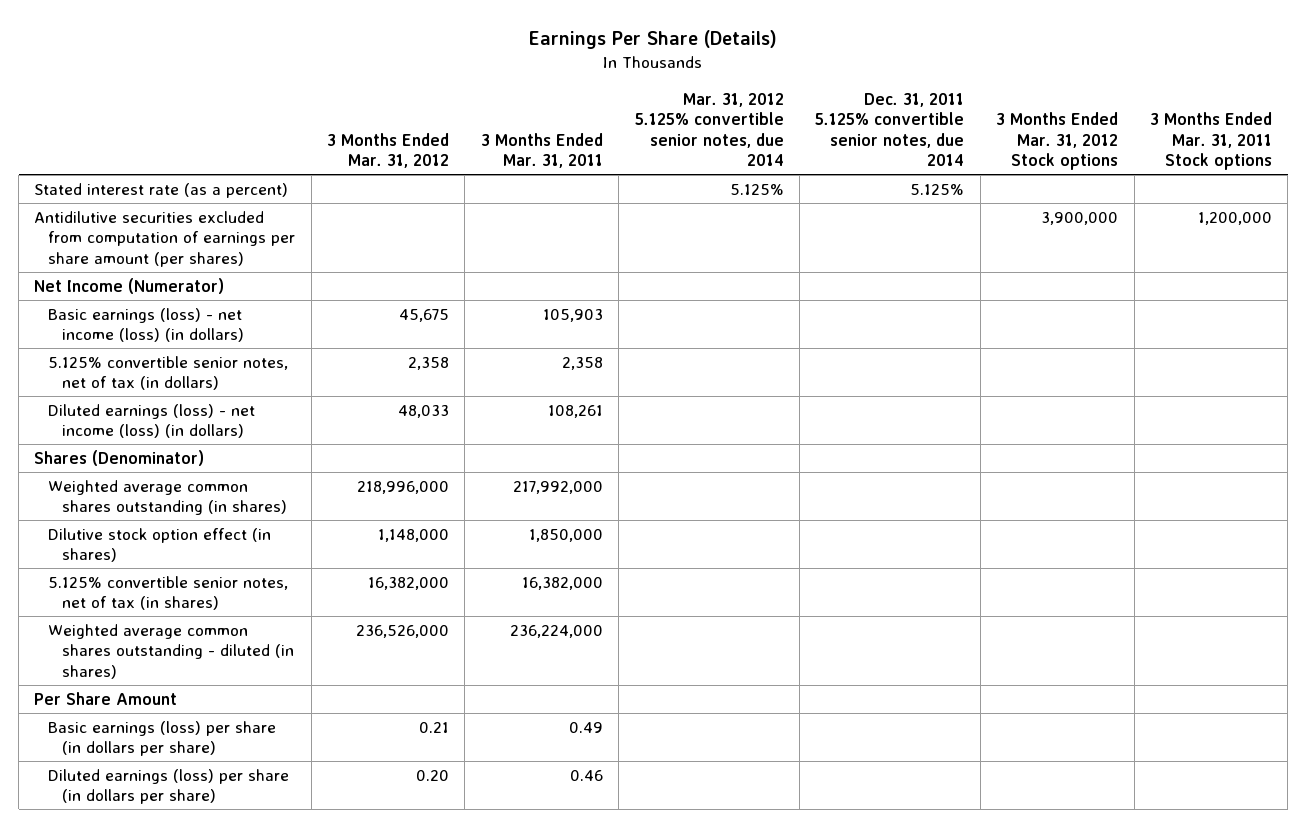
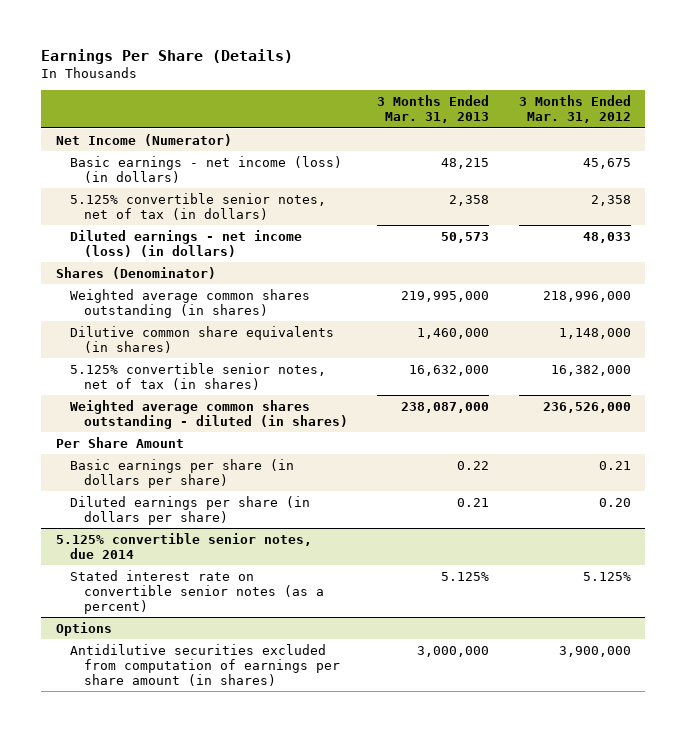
- | 3 Months Ended Mar. 31, 2012 | 3 Months Ended Mar. 31, 2011 | Mar. 31, 2012 5.125% convertible senior notes, due 2014 | Dec. 31, 2011 5.125% convertible senior notes, due 2014 | 3 Months Ended Mar. 31, 2012 Stock options | 3 Months Ended Mar. 31, 2011 Stock options
+ | 3 Months Ended Mar. 31, 2013 | 3 Months Ended Mar. 31, 2012
- Stated interest rate (as a percent) | | | 5.125% | 5.125% | |
- Antidilutive securities excluded from computation of earnings per share amount (per shares) | | | | | 3,900,000 | 1,200,000
- Basic earnings (loss) - net income (loss) (in dollars) | 45,675 | 105,903 | | | |
+ Basic earnings - net income (loss) (in dollars) | 48,215 | 45,675
- Diluted earnings (loss) - net income (loss) (in dollars) | 48,033 | 108,261 | | | |
+ Diluted earnings - net income (loss) (in dollars) | 50,573 | 48,033
- Dilutive stock option effect (in shares) | 1,148,000 | 1,850,000 | | | |
+ Dilutive common share equivalents (in shares) | 1,460,000 | 1,148,000
- Basic earnings (loss) per share (in dollars per share) | 0.21 | 0.49 | | | |
- Diluted earnings (loss) per share (in dollars per share) | 0.20 | 0.46 | | | |
+ Basic earnings per share (in dollars per share) | 0.22 | 0.21
+ Diluted earnings per share (in dollars per share) | 0.21 | 0.20
+ 5.125% convertible senior notes, due 2014
+ Stated interest rate on convertible senior notes (as a percent) | 5.125% | 5.125%
+ Options
+ Antidilutive securities excluded from computation of earnings per share amount (in shares) | 3,000,000 | 3,900,000

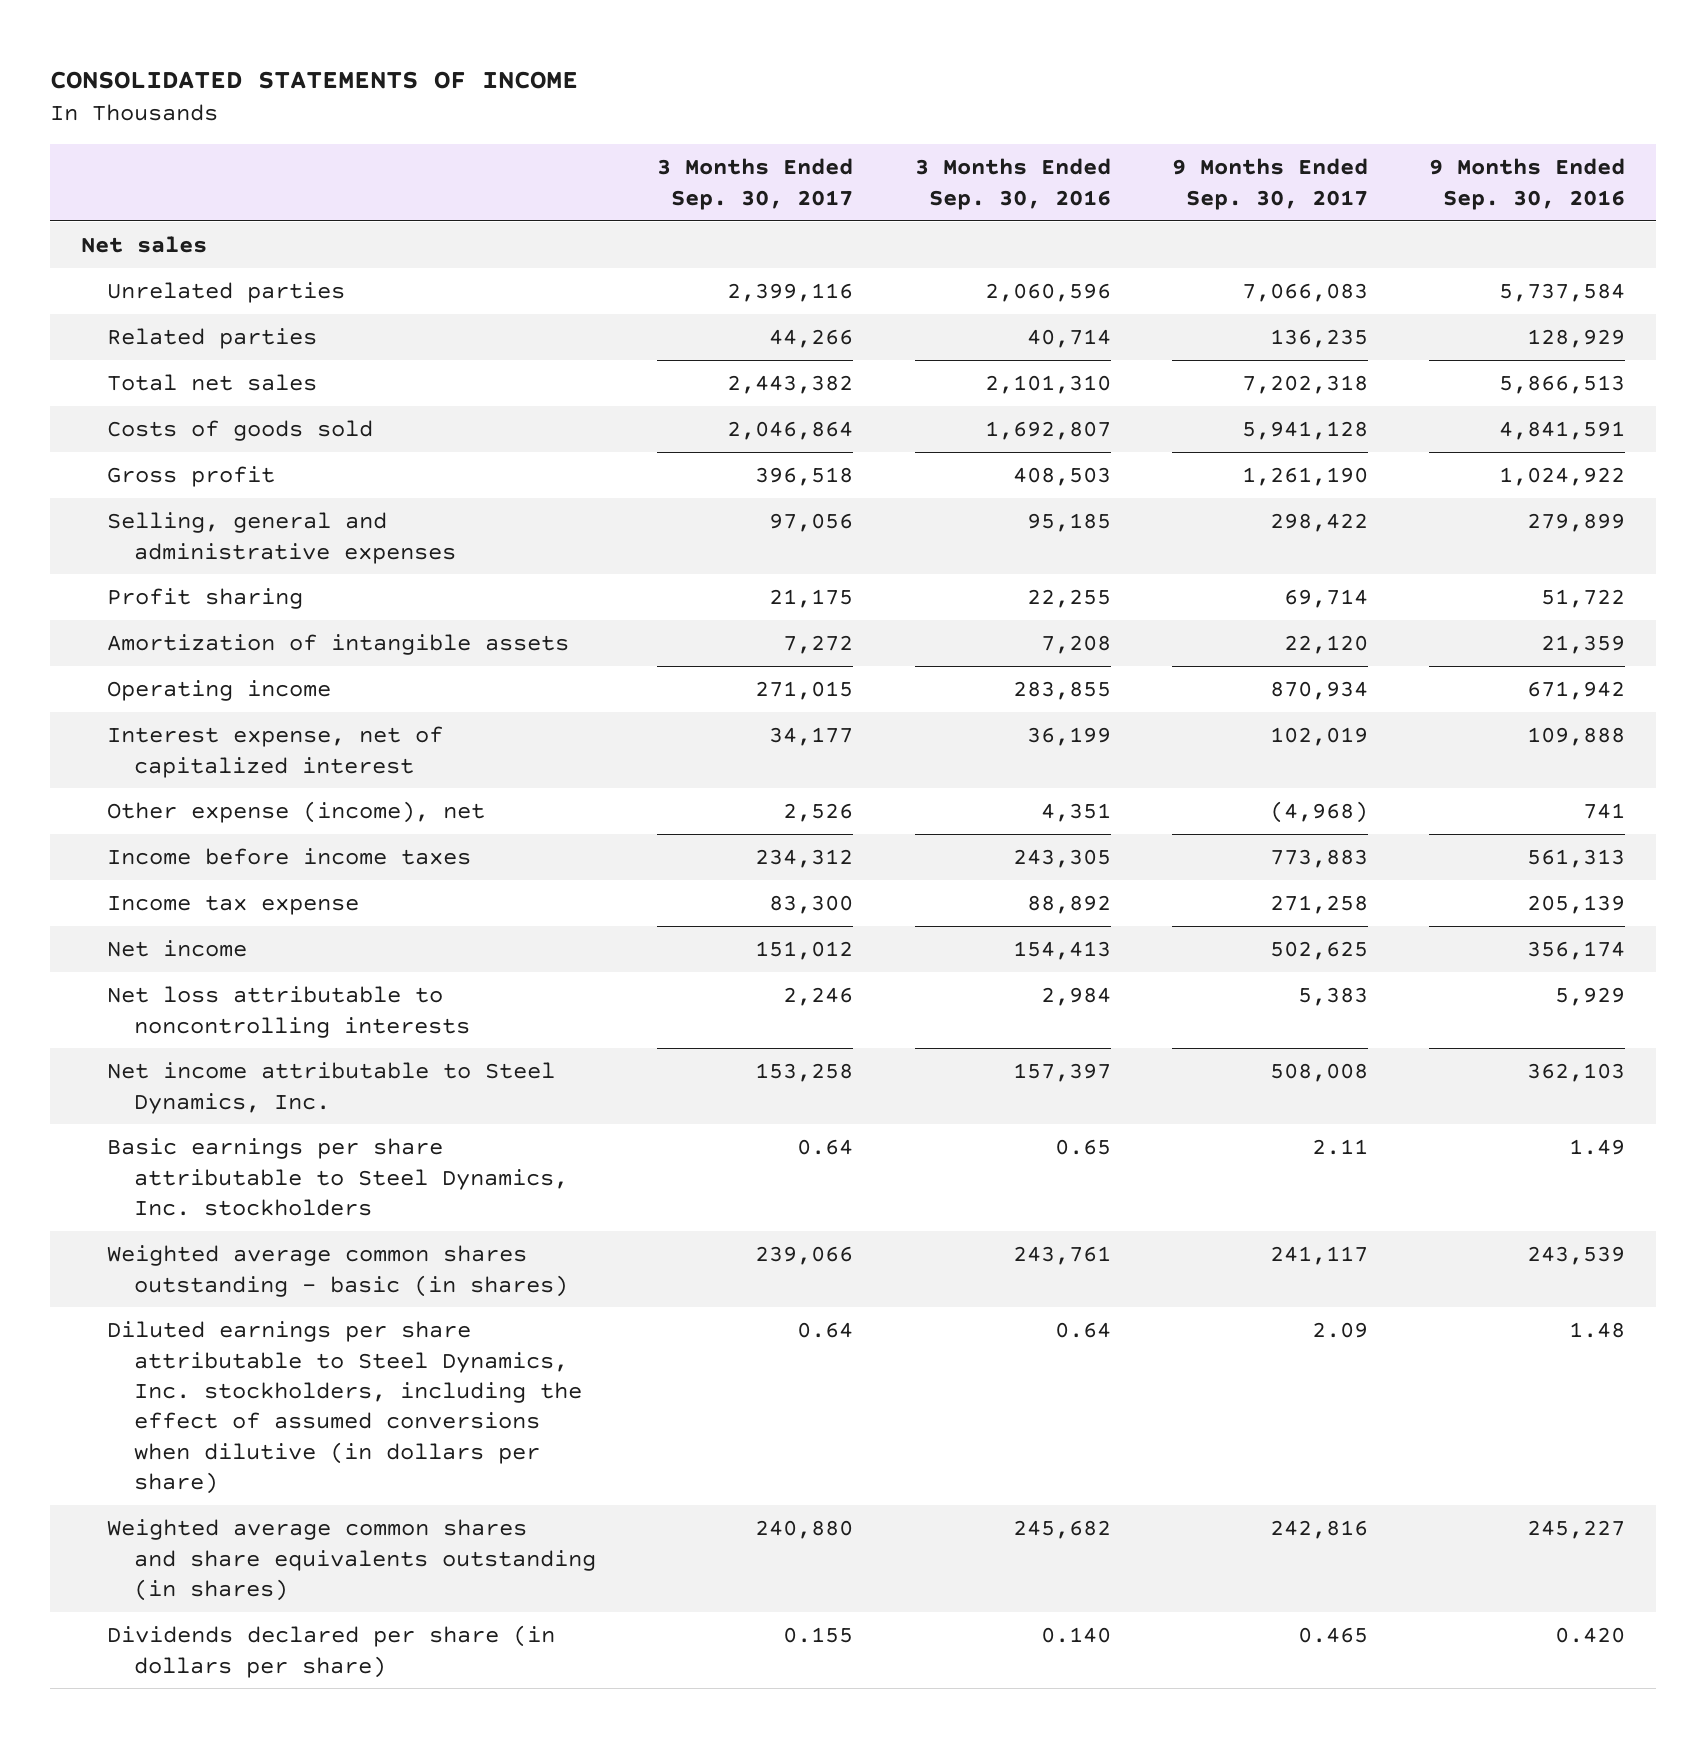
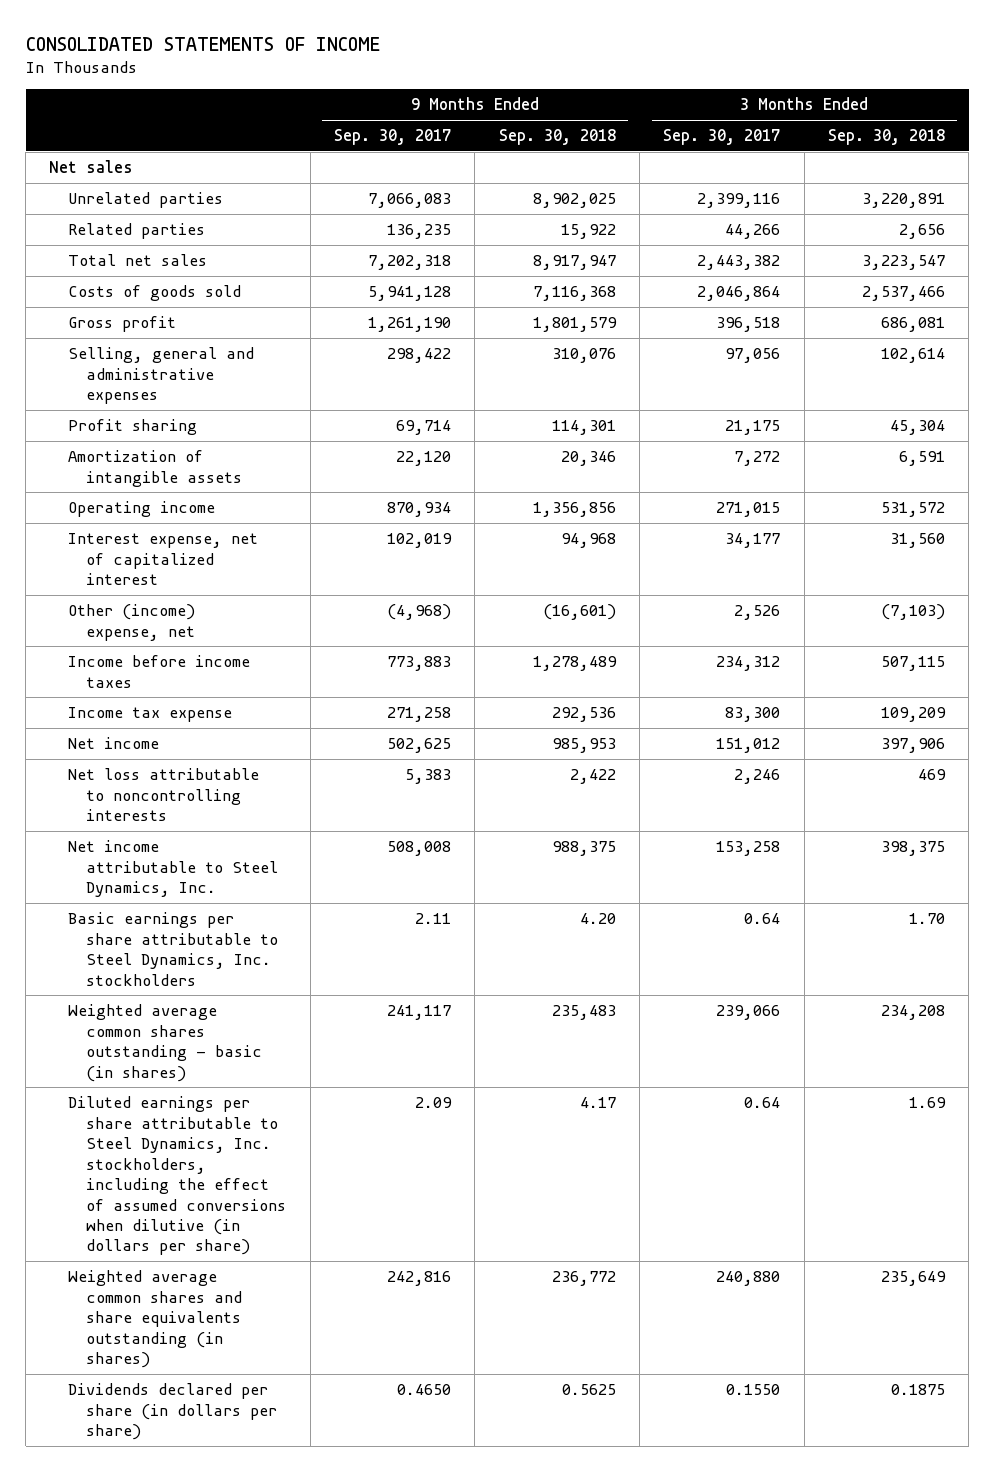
- | 3 Months Ended Sep. 30, 2017 | 3 Months Ended Sep. 30, 2016 | 9 Months Ended Sep. 30, 2017 | 9 Months Ended Sep. 30, 2016
+ | 9 Months Ended Sep. 30, 2017 | 9 Months Ended Sep. 30, 2018 | 3 Months Ended Sep. 30, 2017 | 3 Months Ended Sep. 30, 2018
- Other expense (income), net | 2,526 | 4,351 | (4,968) | 741
+ Other (income) expense, net | (4,968) | (16,601) | 2,526 | (7,103)
- Dividends declared per share (in dollars per share) | 0.155 | 0.140 | 0.465 | 0.420
+ Dividends declared per share (in dollars per share) | 0.4650 | 0.5625 | 0.1550 | 0.1875

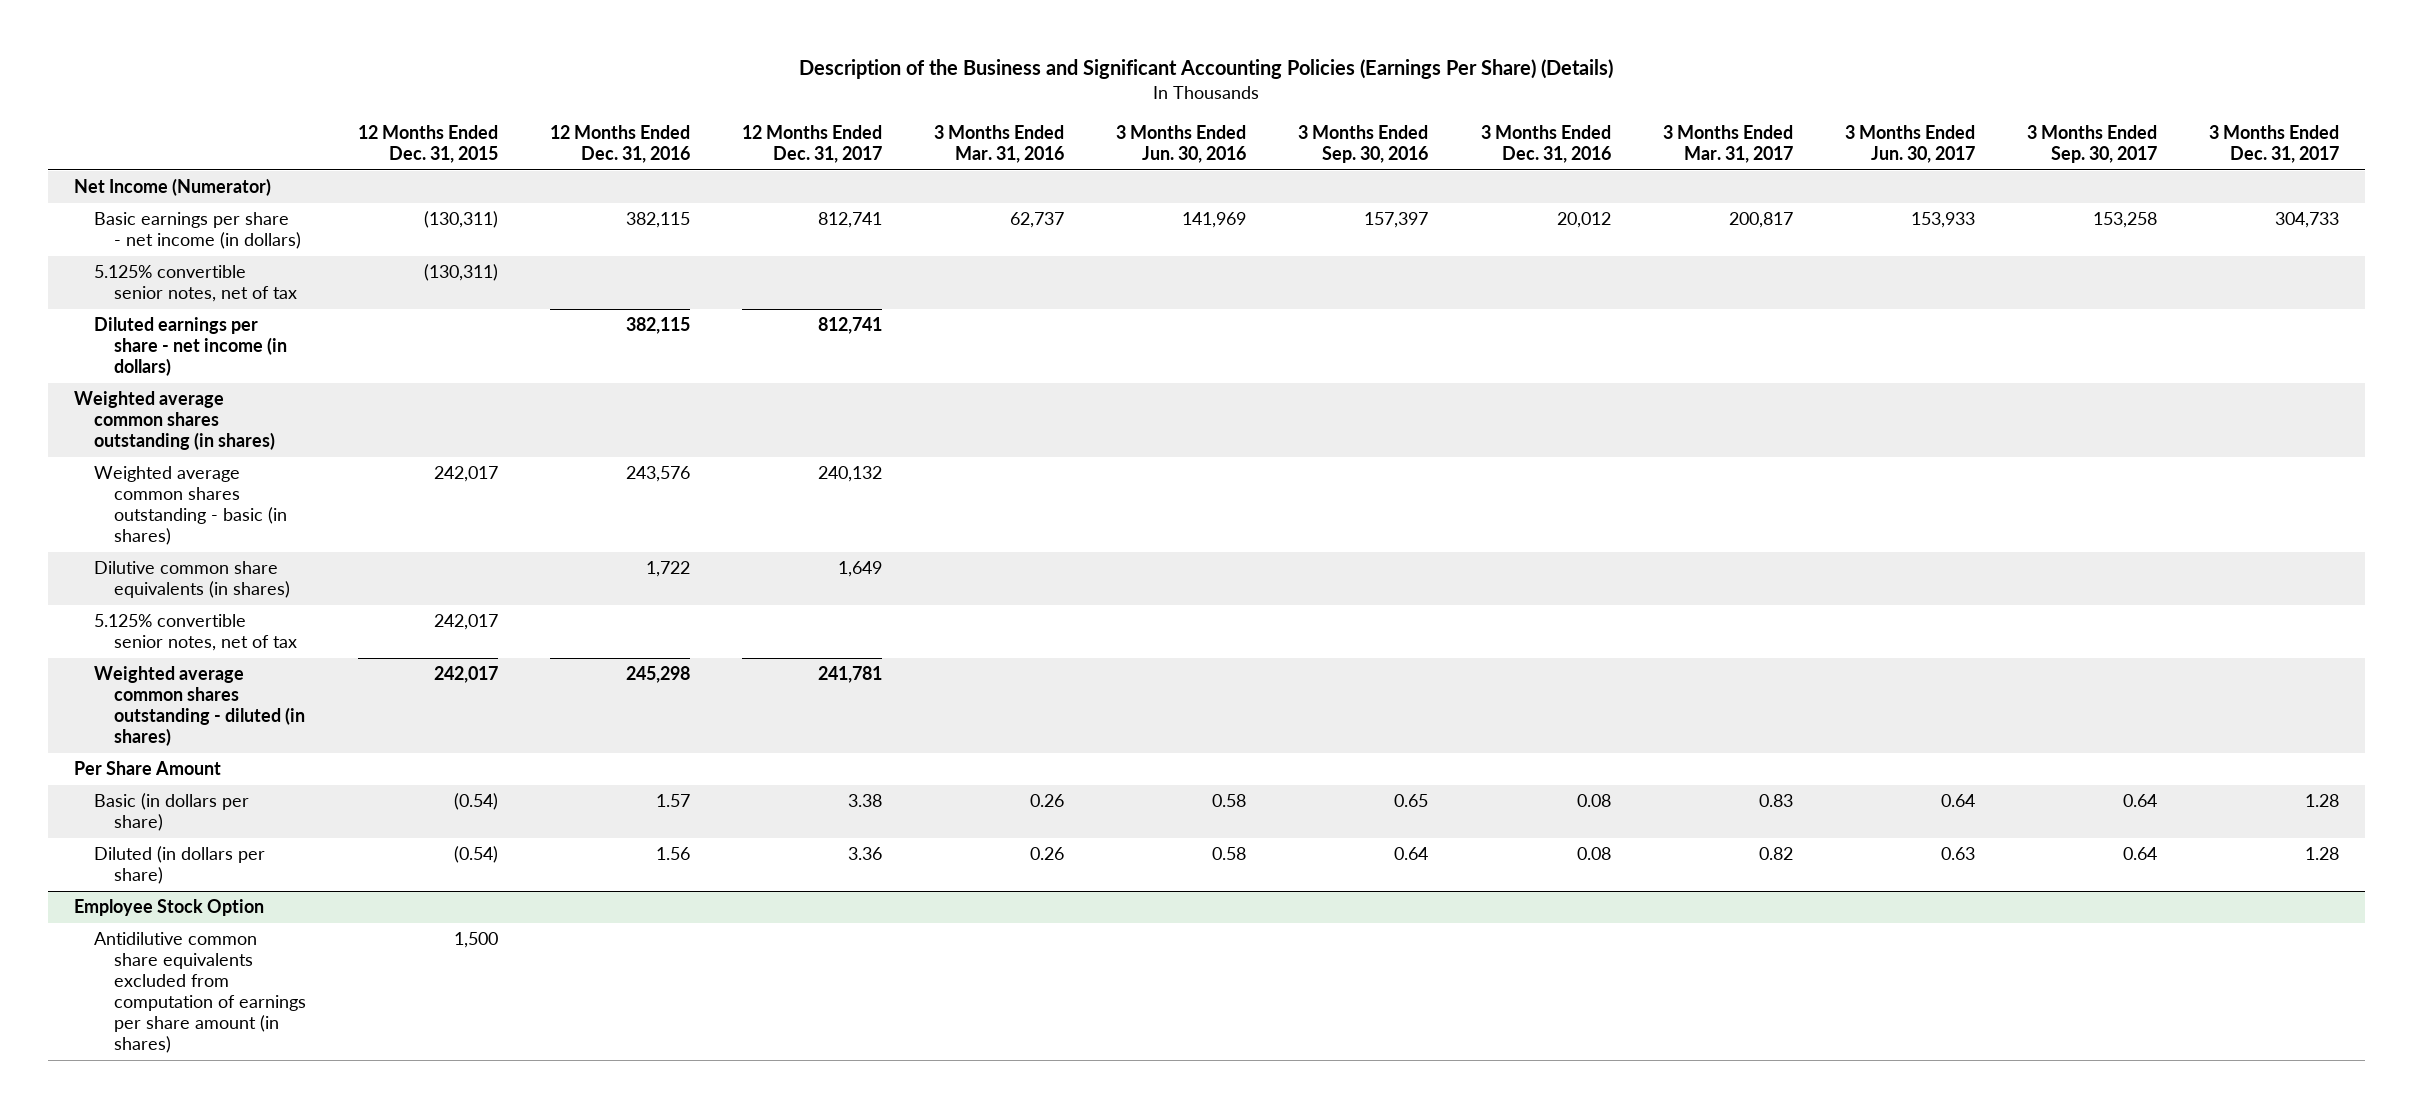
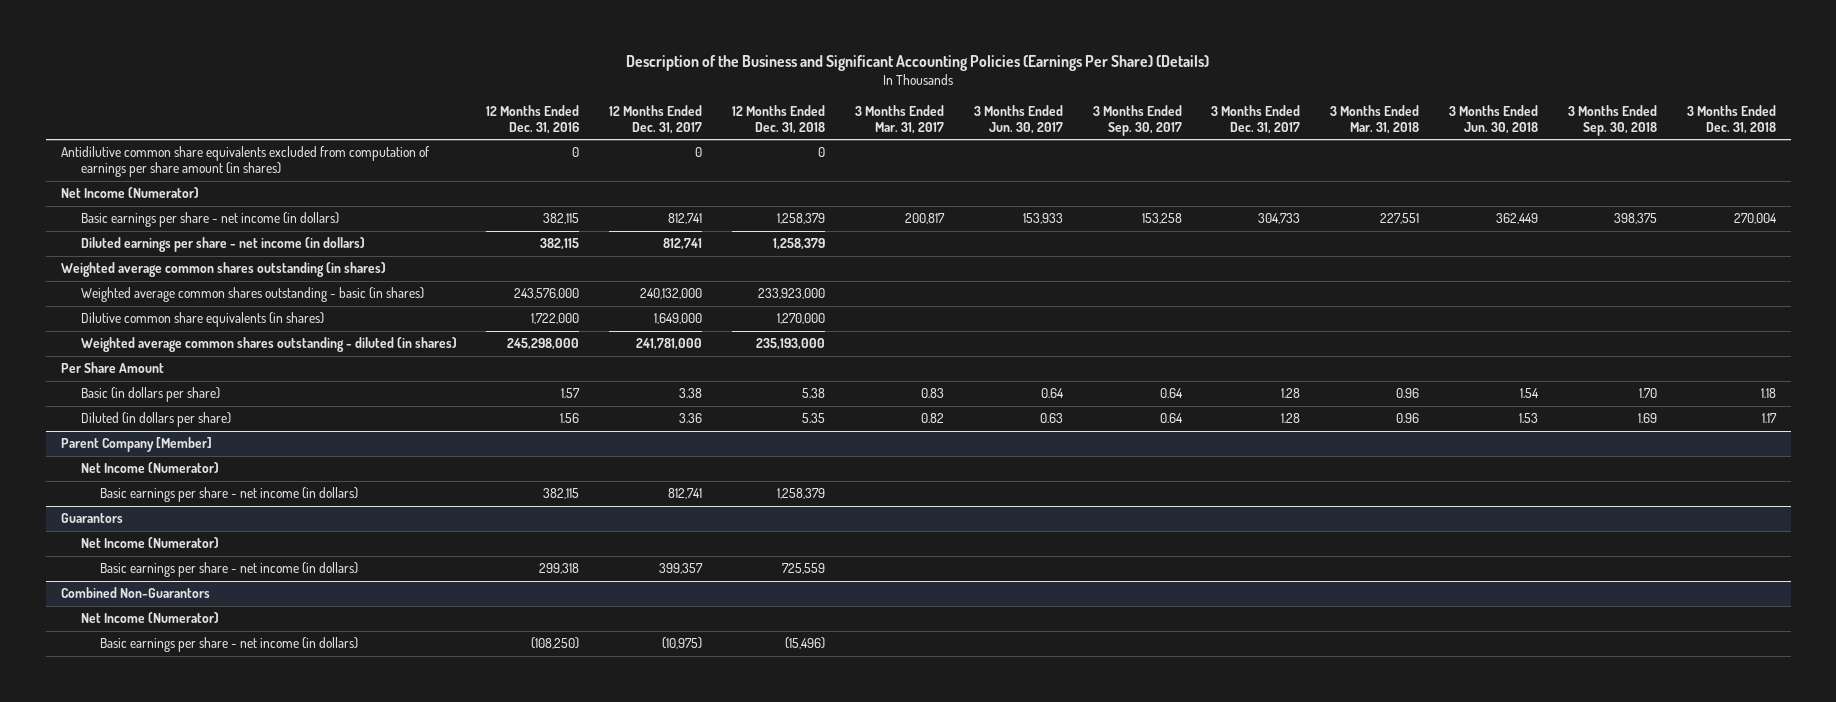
- | 12 Months Ended Dec. 31, 2015 | 12 Months Ended Dec. 31, 2016 | 12 Months Ended Dec. 31, 2017 | 3 Months Ended Mar. 31, 2016 | 3 Months Ended Jun. 30, 2016 | 3 Months Ended Sep. 30, 2016 | 3 Months Ended Dec. 31, 2016 | 3 Months Ended Mar. 31, 2017 | 3 Months Ended Jun. 30, 2017 | 3 Months Ended Sep. 30, 2017 | 3 Months Ended Dec. 31, 2017
+ | 12 Months Ended Dec. 31, 2016 | 12 Months Ended Dec. 31, 2017 | 12 Months Ended Dec. 31, 2018 | 3 Months Ended Mar. 31, 2017 | 3 Months Ended Jun. 30, 2017 | 3 Months Ended Sep. 30, 2017 | 3 Months Ended Dec. 31, 2017 | 3 Months Ended Mar. 31, 2018 | 3 Months Ended Jun. 30, 2018 | 3 Months Ended Sep. 30, 2018 | 3 Months Ended Dec. 31, 2018
+ Antidilutive common share equivalents excluded from computation of earnings per share amount (in shares) | 0 | 0 | 0 | | | | | | | |
- 5.125% convertible senior notes, net of tax | (130,311) | | | | | | | | | |
- Weighted average common shares outstanding - basic (in shares) | 242,017 | 243,576 | 240,132 | | | | | | | |
- Dilutive common share equivalents (in shares) | | 1,722 | 1,649 | | | | | | | |
- 5.125% convertible senior notes, net of tax | 242,017 | | | | | | | | | |
- Weighted average common shares outstanding - diluted (in shares) | 242,017 | 245,298 | 241,781 | | | | | | | |
+ Weighted average common shares outstanding - basic (in shares) | 243,576,000 | 240,132,000 | 233,923,000 | | | | | | | |
+ Dilutive common share equivalents (in shares) | 1,722,000 | 1,649,000 | 1,270,000 | | | | | | | |
+ Weighted average common shares outstanding - diluted (in shares) | 245,298,000 | 241,781,000 | 235,193,000 | | | | | | | |
- Employee Stock Option
- Antidilutive common share equivalents excluded from computation of earnings per share amount (in shares) | 1,500 | | | | | | | | | |
+ Parent Company [Member]
+ Net Income (Numerator)
+ Basic earnings per share - net income (in dollars) | 382,115 | 812,741 | 1,258,379 | | | | | | | |
+ Guarantors
+ Net Income (Numerator)
+ Basic earnings per share - net income (in dollars) | 299,318 | 399,357 | 725,559 | | | | | | | |
+ Combined Non-Guarantors
+ Net Income (Numerator)
+ Basic earnings per share - net income (in dollars) | (108,250) | (10,975) | (15,496) | | | | | | | |

